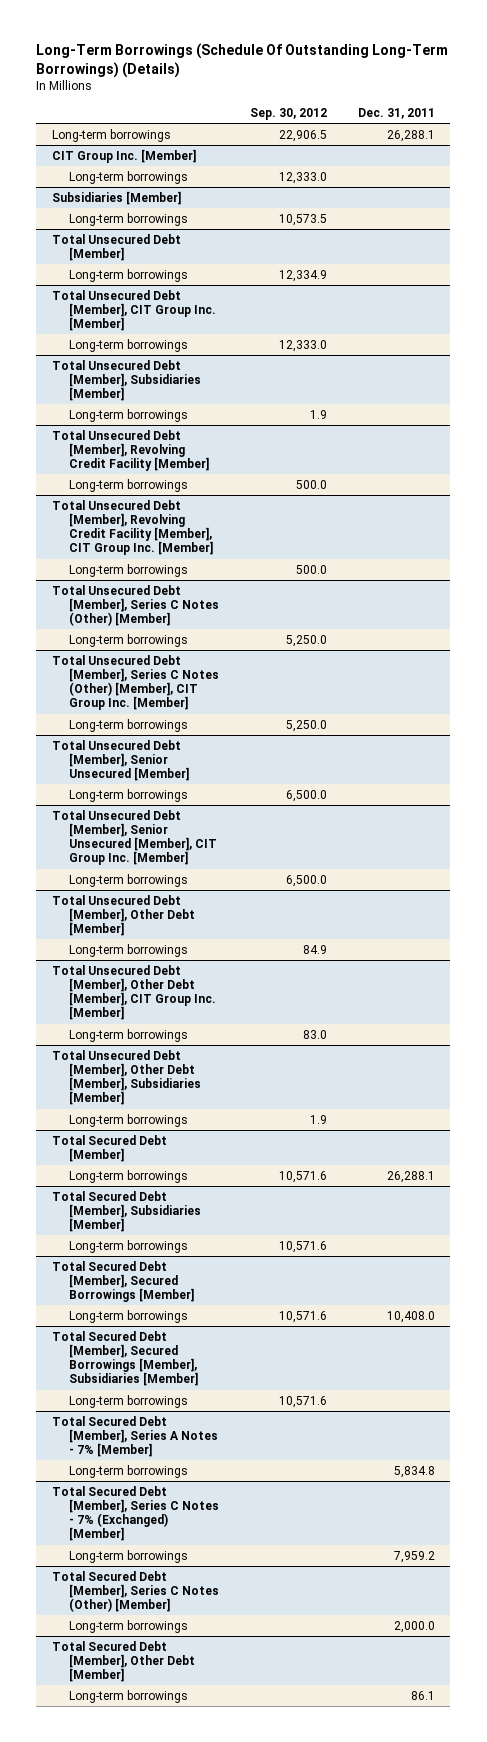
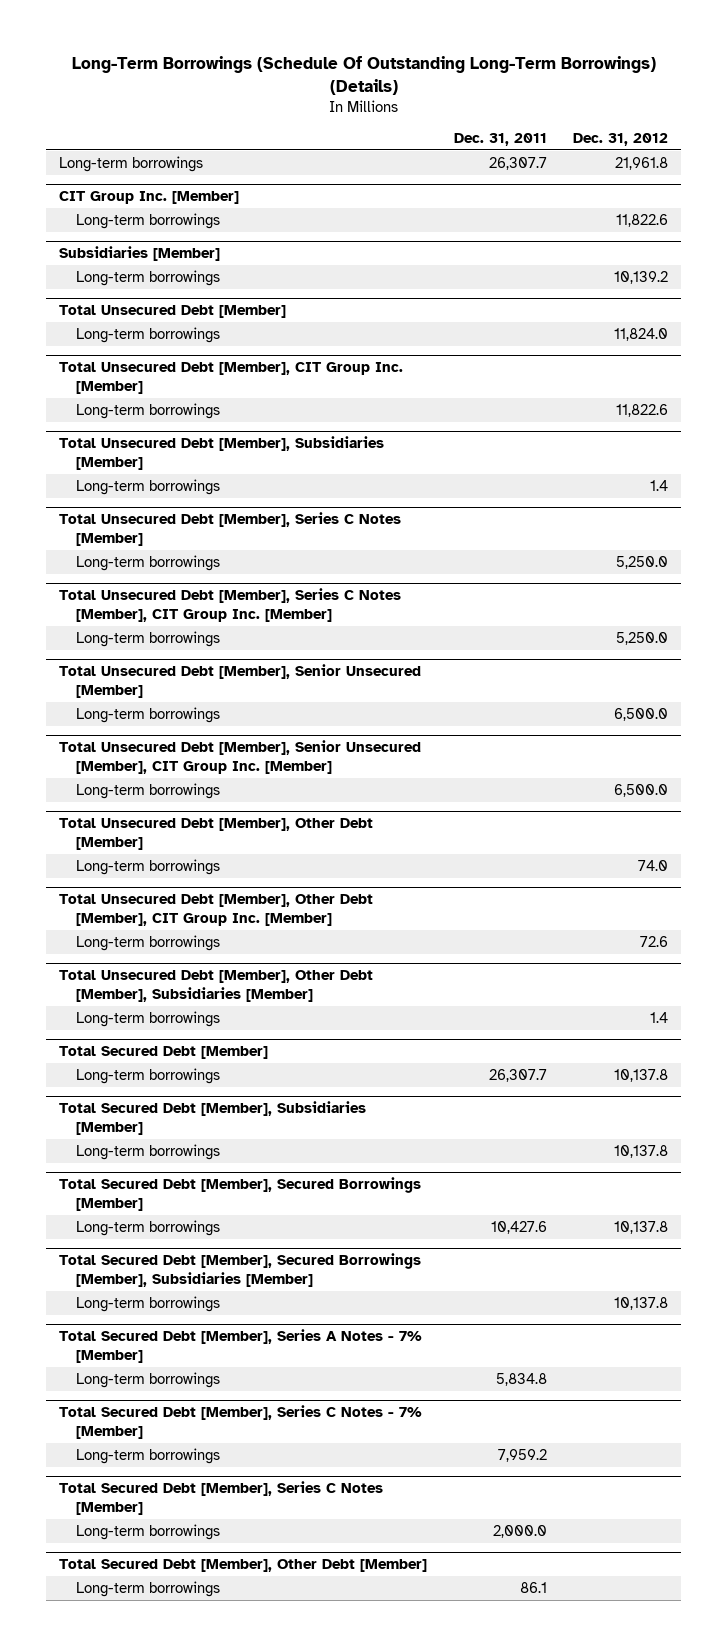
- | Sep. 30, 2012 | Dec. 31, 2011
+ | Dec. 31, 2011 | Dec. 31, 2012
- Long-term borrowings | 22,906.5 | 26,288.1
+ Long-term borrowings | 26,307.7 | 21,961.8
- Total Unsecured Debt [Member], Revolving Credit Facility [Member]
- Long-term borrowings | 500.0 |
- Total Unsecured Debt [Member], Revolving Credit Facility [Member], CIT Group Inc. [Member]
- Long-term borrowings | 500.0 |
- Total Unsecured Debt [Member], Series C Notes (Other) [Member]
+ Total Unsecured Debt [Member], Series C Notes [Member]
- Total Unsecured Debt [Member], Series C Notes (Other) [Member], CIT Group Inc. [Member]
+ Total Unsecured Debt [Member], Series C Notes [Member], CIT Group Inc. [Member]
@ Total Secured Debt [Member]
- Long-term borrowings | 10,571.6 | 26,288.1
+ Long-term borrowings | 26,307.7 | 10,137.8
@ Total Secured Debt [Member], Secured Borrowings [Member]
- Long-term borrowings | 10,571.6 | 10,408.0
+ Long-term borrowings | 10,427.6 | 10,137.8
- Total Secured Debt [Member], Series C Notes - 7% (Exchanged) [Member]
+ Total Secured Debt [Member], Series C Notes - 7% [Member]
- Total Secured Debt [Member], Series C Notes (Other) [Member]
+ Total Secured Debt [Member], Series C Notes [Member]

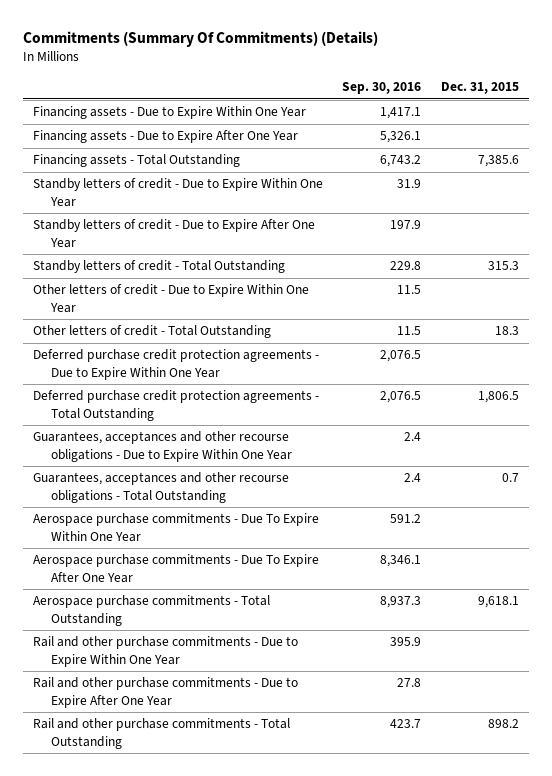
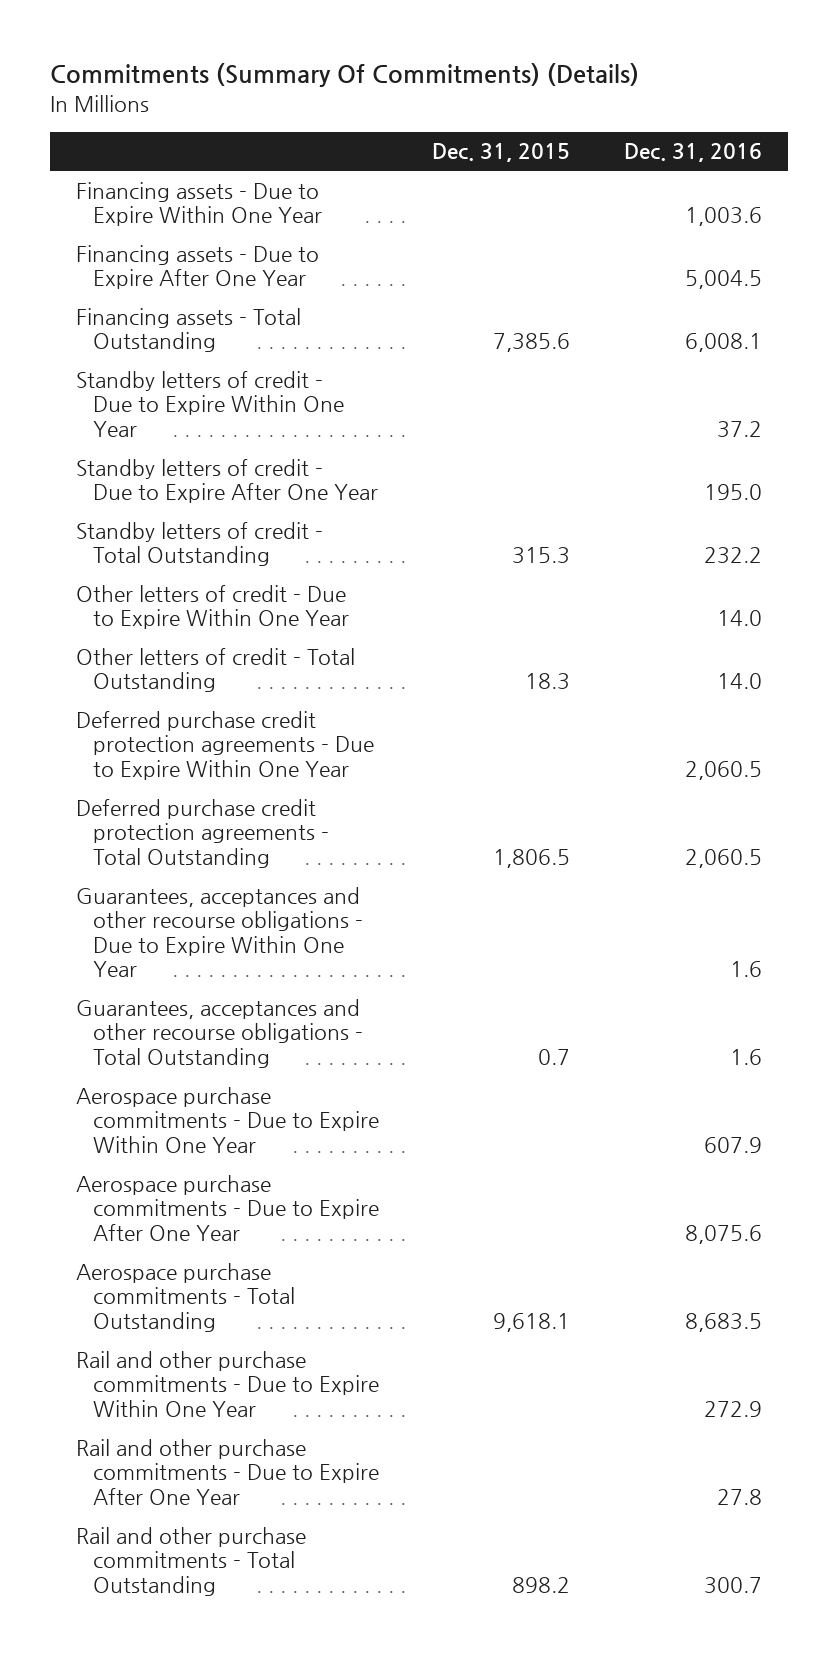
- | Sep. 30, 2016 | Dec. 31, 2015
+ | Dec. 31, 2015 | Dec. 31, 2016
- Aerospace purchase commitments - Due To Expire Within One Year | 591.2 |
- Aerospace purchase commitments - Due To Expire After One Year | 8,346.1 |
+ Aerospace purchase commitments - Due to Expire Within One Year | | 607.9
+ Aerospace purchase commitments - Due to Expire After One Year | | 8,075.6

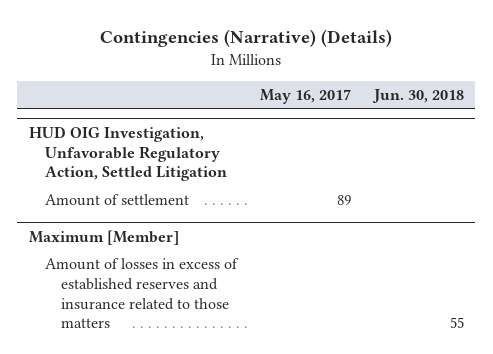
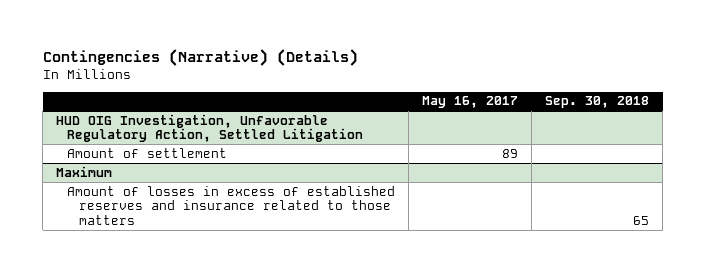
- | May 16, 2017 | Jun. 30, 2018
+ | May 16, 2017 | Sep. 30, 2018
- Maximum [Member]
+ Maximum

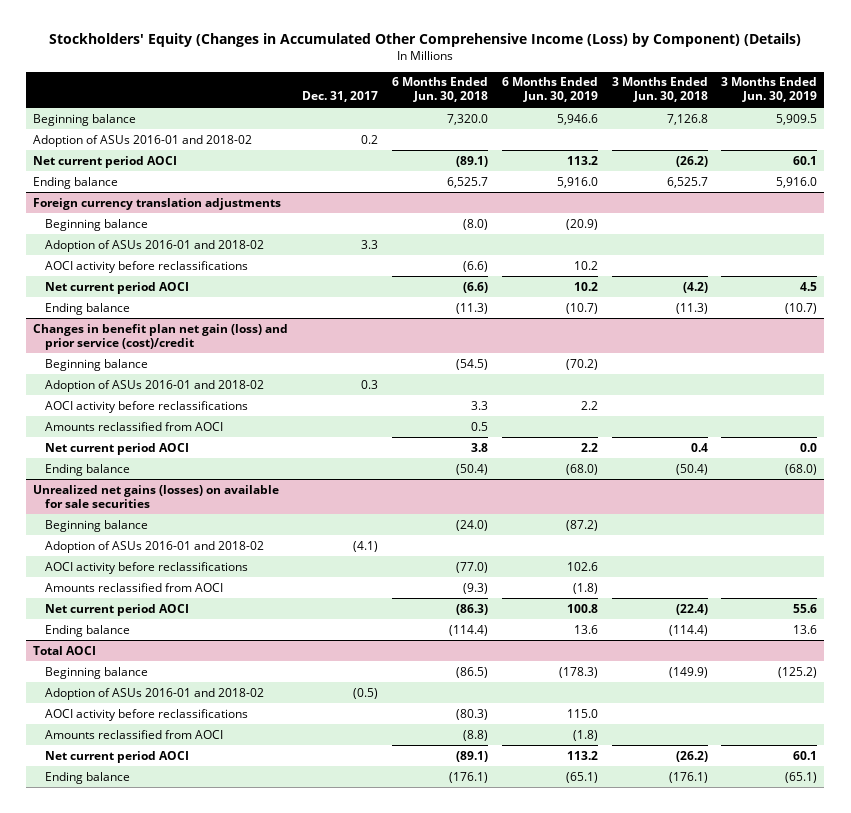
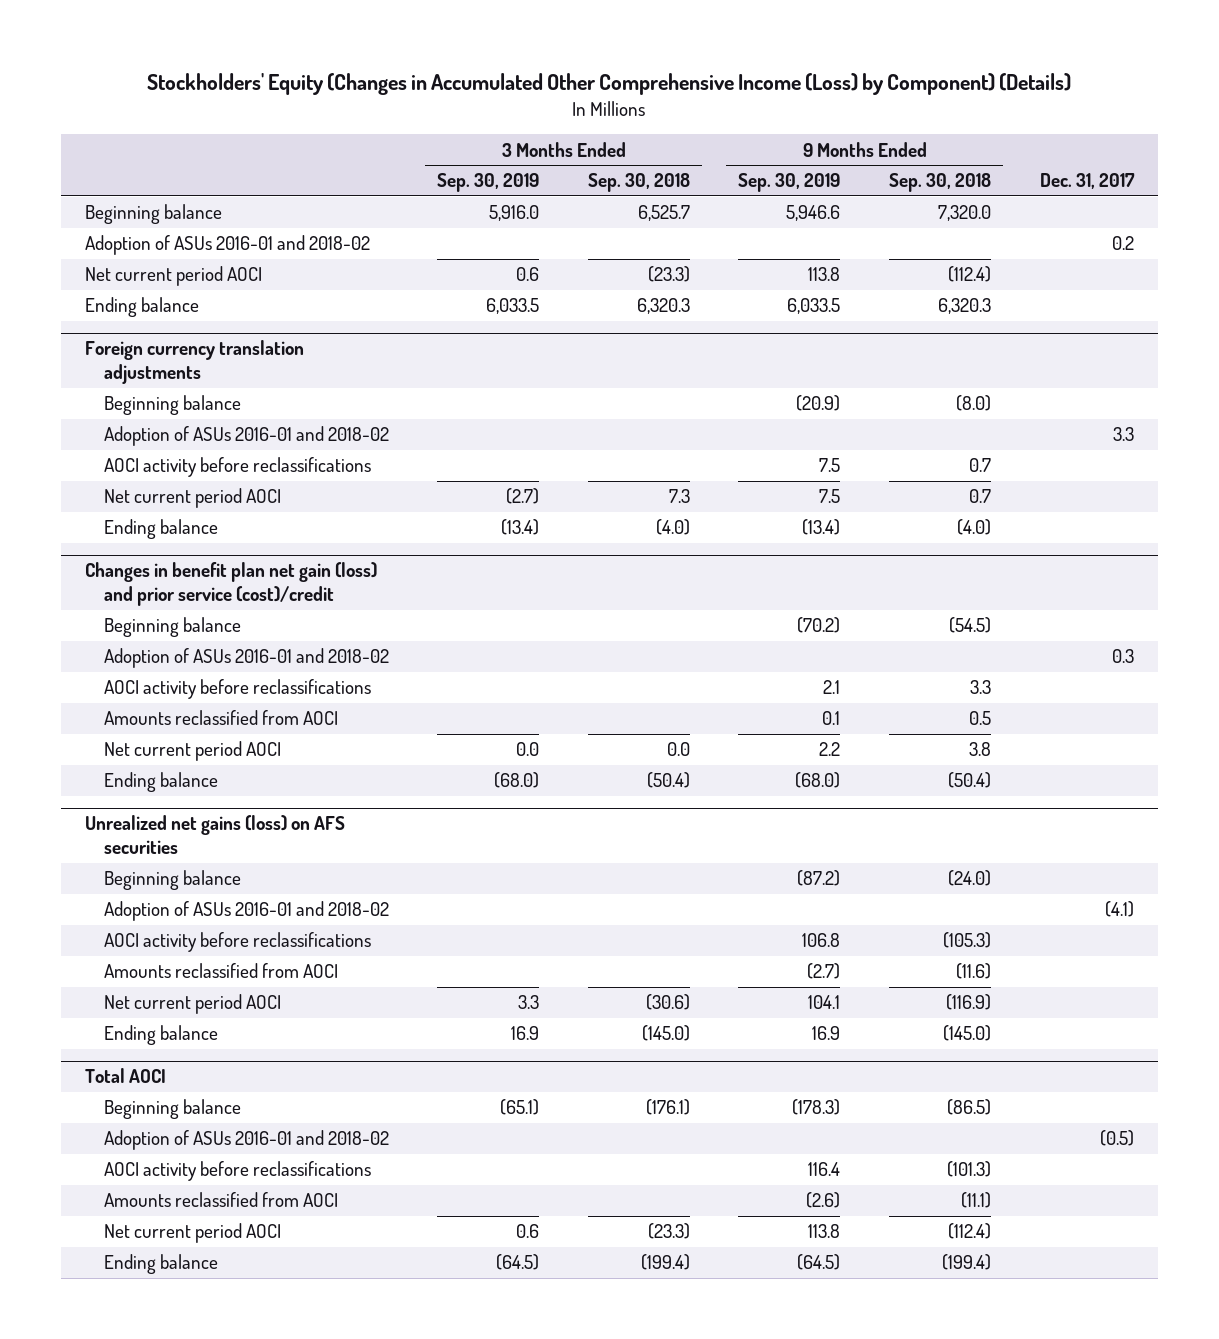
- | Dec. 31, 2017 | 6 Months Ended Jun. 30, 2018 | 6 Months Ended Jun. 30, 2019 | 3 Months Ended Jun. 30, 2018 | 3 Months Ended Jun. 30, 2019
+ | 3 Months Ended Sep. 30, 2019 | 3 Months Ended Sep. 30, 2018 | 9 Months Ended Sep. 30, 2019 | 9 Months Ended Sep. 30, 2018 | Dec. 31, 2017
- Unrealized net gains (losses) on available for sale securities
+ Unrealized net gains (loss) on AFS securities

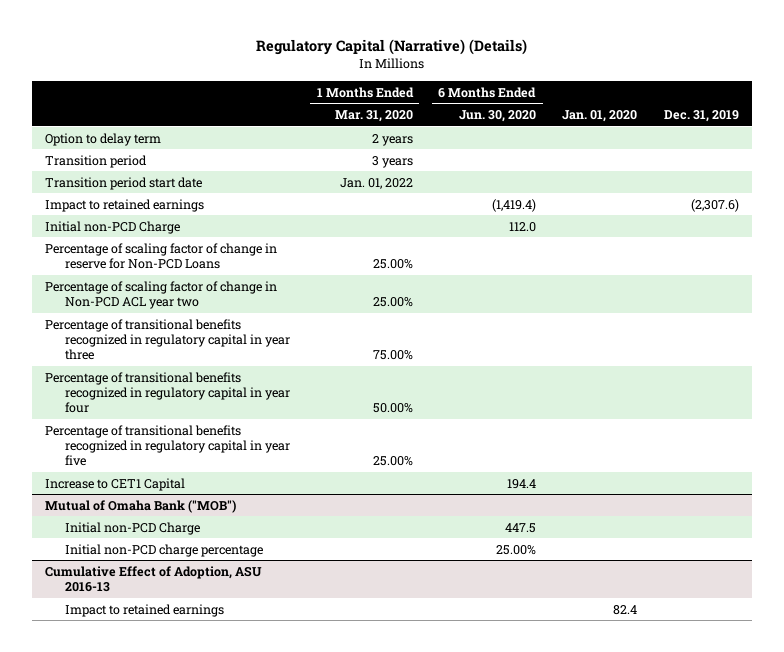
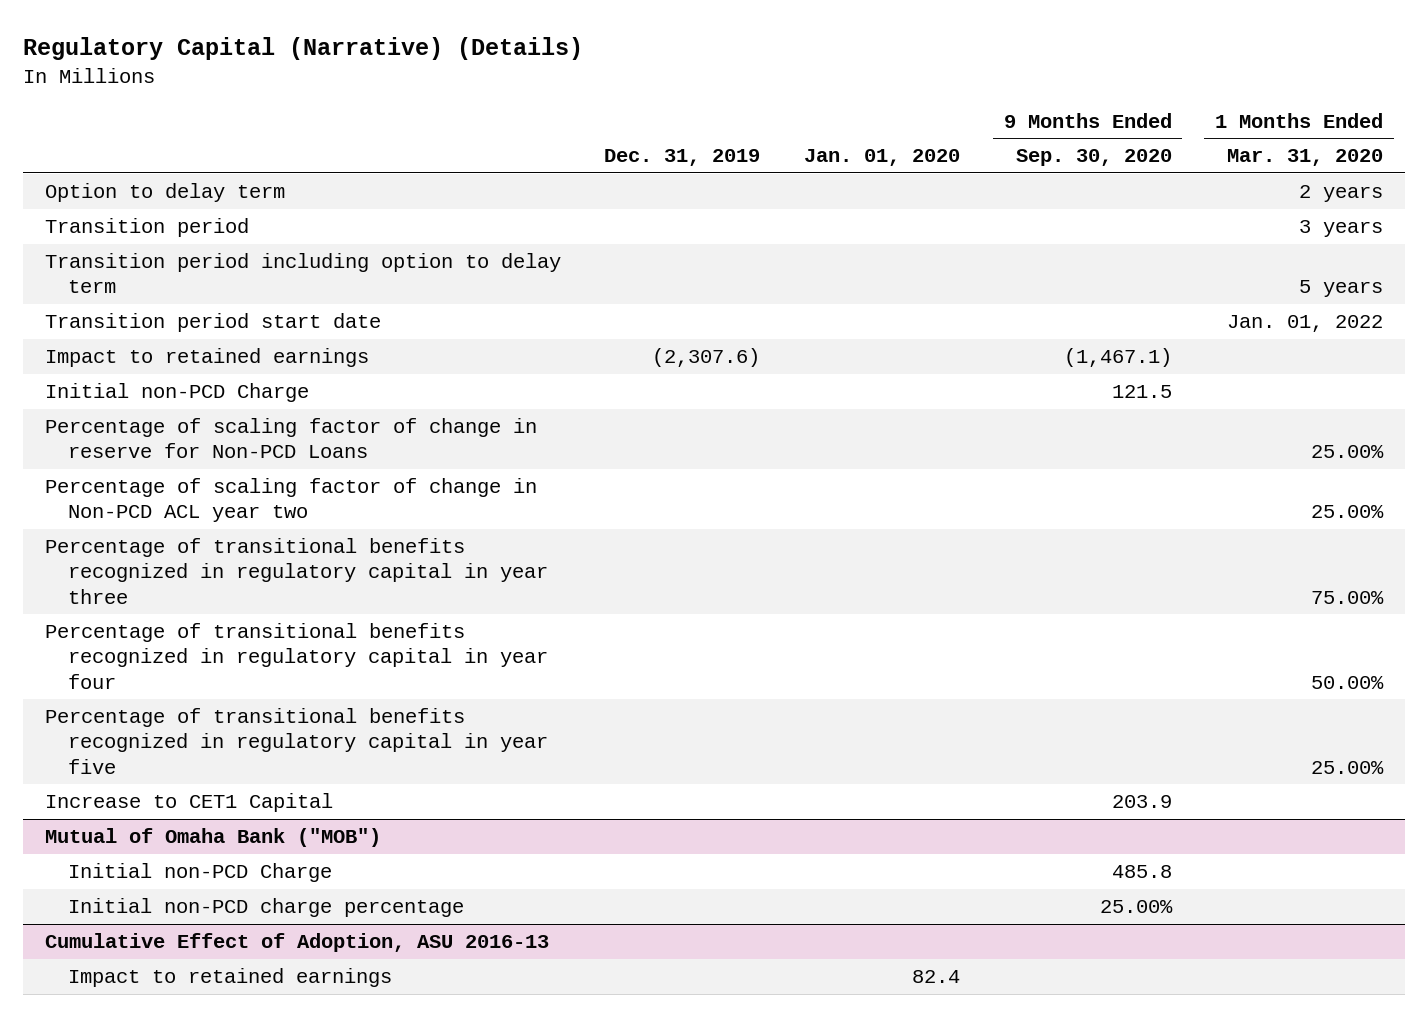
- | 1 Months Ended Mar. 31, 2020 | 6 Months Ended Jun. 30, 2020 | Jan. 01, 2020 | Dec. 31, 2019
+ | Dec. 31, 2019 | Jan. 01, 2020 | 9 Months Ended Sep. 30, 2020 | 1 Months Ended Mar. 31, 2020
+ Transition period including option to delay term | | | | 5 years

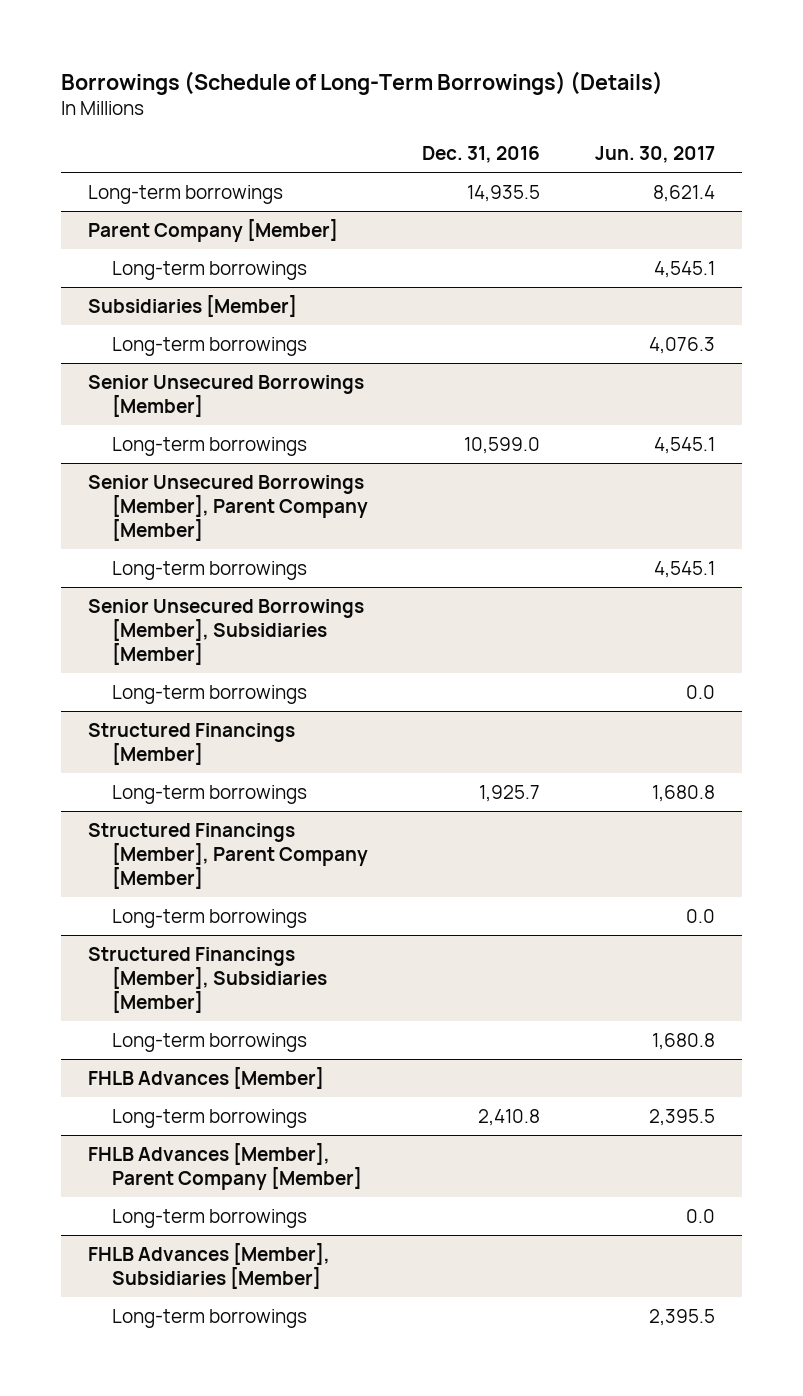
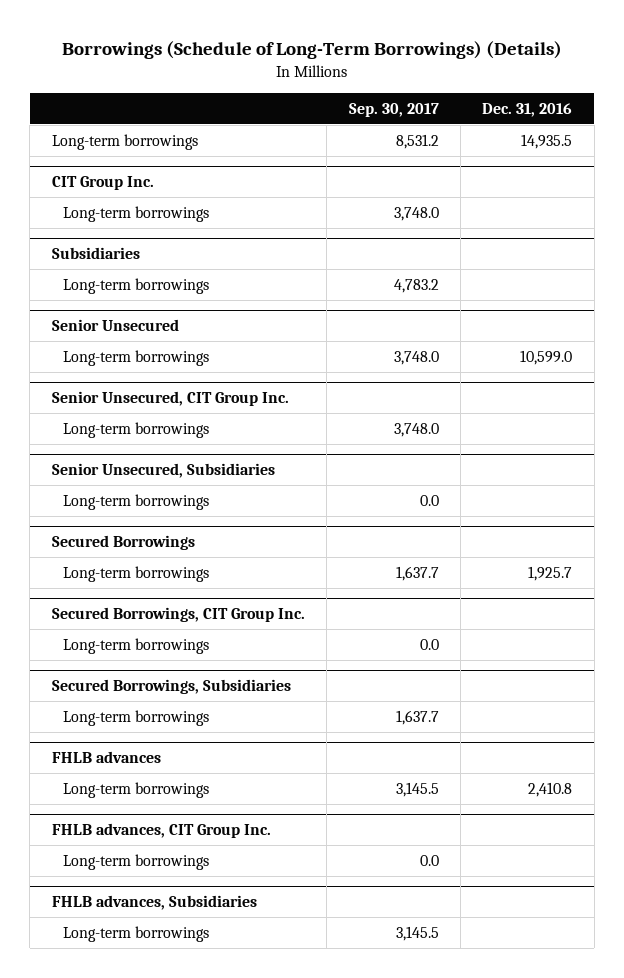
- | Dec. 31, 2016 | Jun. 30, 2017
+ | Sep. 30, 2017 | Dec. 31, 2016
- Parent Company [Member]
+ CIT Group Inc.
- Subsidiaries [Member]
+ Subsidiaries
- Senior Unsecured Borrowings [Member]
+ Senior Unsecured
- Senior Unsecured Borrowings [Member], Parent Company [Member]
- Long-term borrowings | | 4,545.1
- Senior Unsecured Borrowings [Member], Subsidiaries [Member]
+ Senior Unsecured, CIT Group Inc.
+ Long-term borrowings | 3,748.0 |
+ Senior Unsecured, Subsidiaries
- Structured Financings [Member]
+ Secured Borrowings
- Structured Financings [Member], Parent Company [Member]
- Long-term borrowings | | 0.0
- Structured Financings [Member], Subsidiaries [Member]
- Long-term borrowings | | 1,680.8
- FHLB Advances [Member]
+ Secured Borrowings, CIT Group Inc.
+ Long-term borrowings | 0.0 |
+ Secured Borrowings, Subsidiaries
+ Long-term borrowings | 1,637.7 |
+ FHLB advances
- FHLB Advances [Member], Parent Company [Member]
- Long-term borrowings | | 0.0
- FHLB Advances [Member], Subsidiaries [Member]
+ FHLB advances, CIT Group Inc.
+ Long-term borrowings | 0.0 |
+ FHLB advances, Subsidiaries

